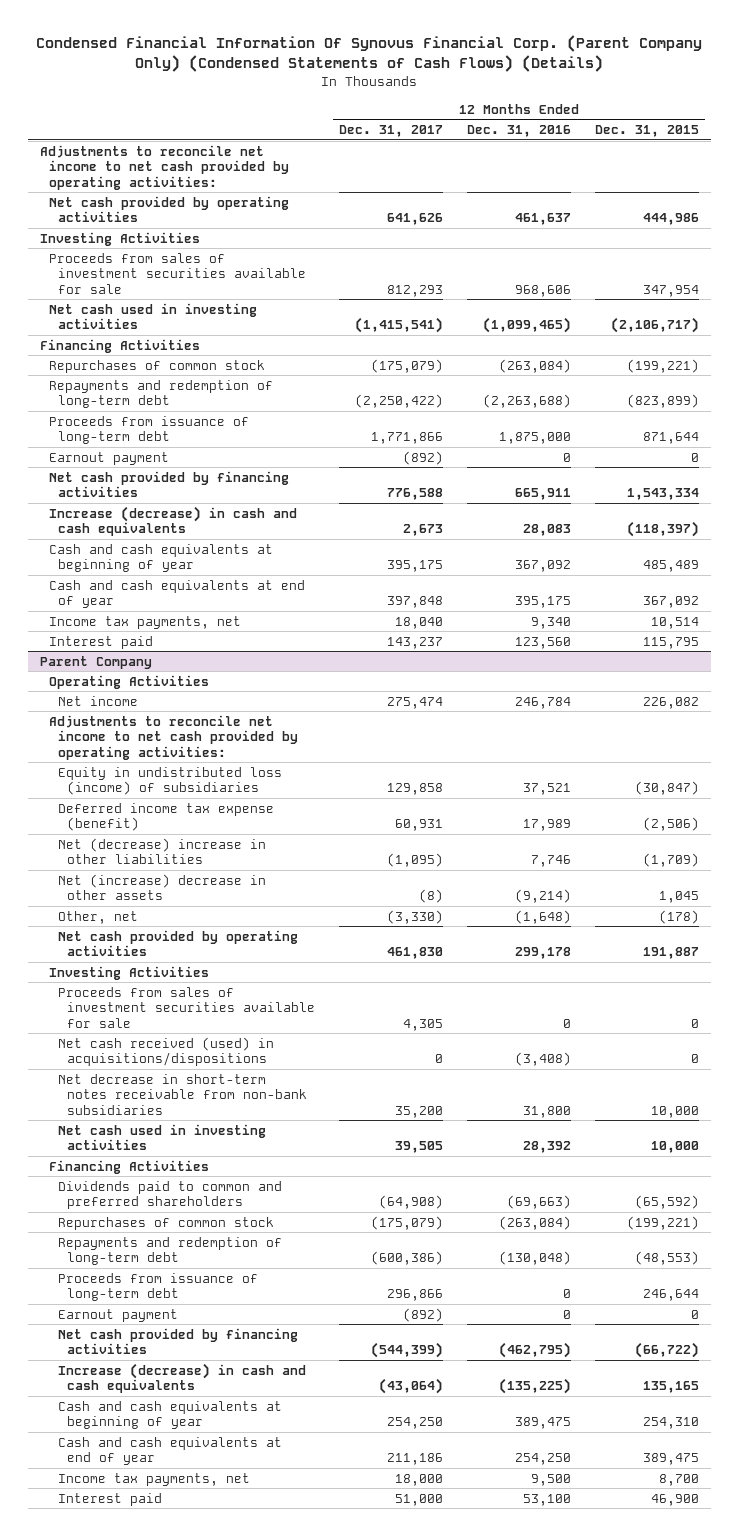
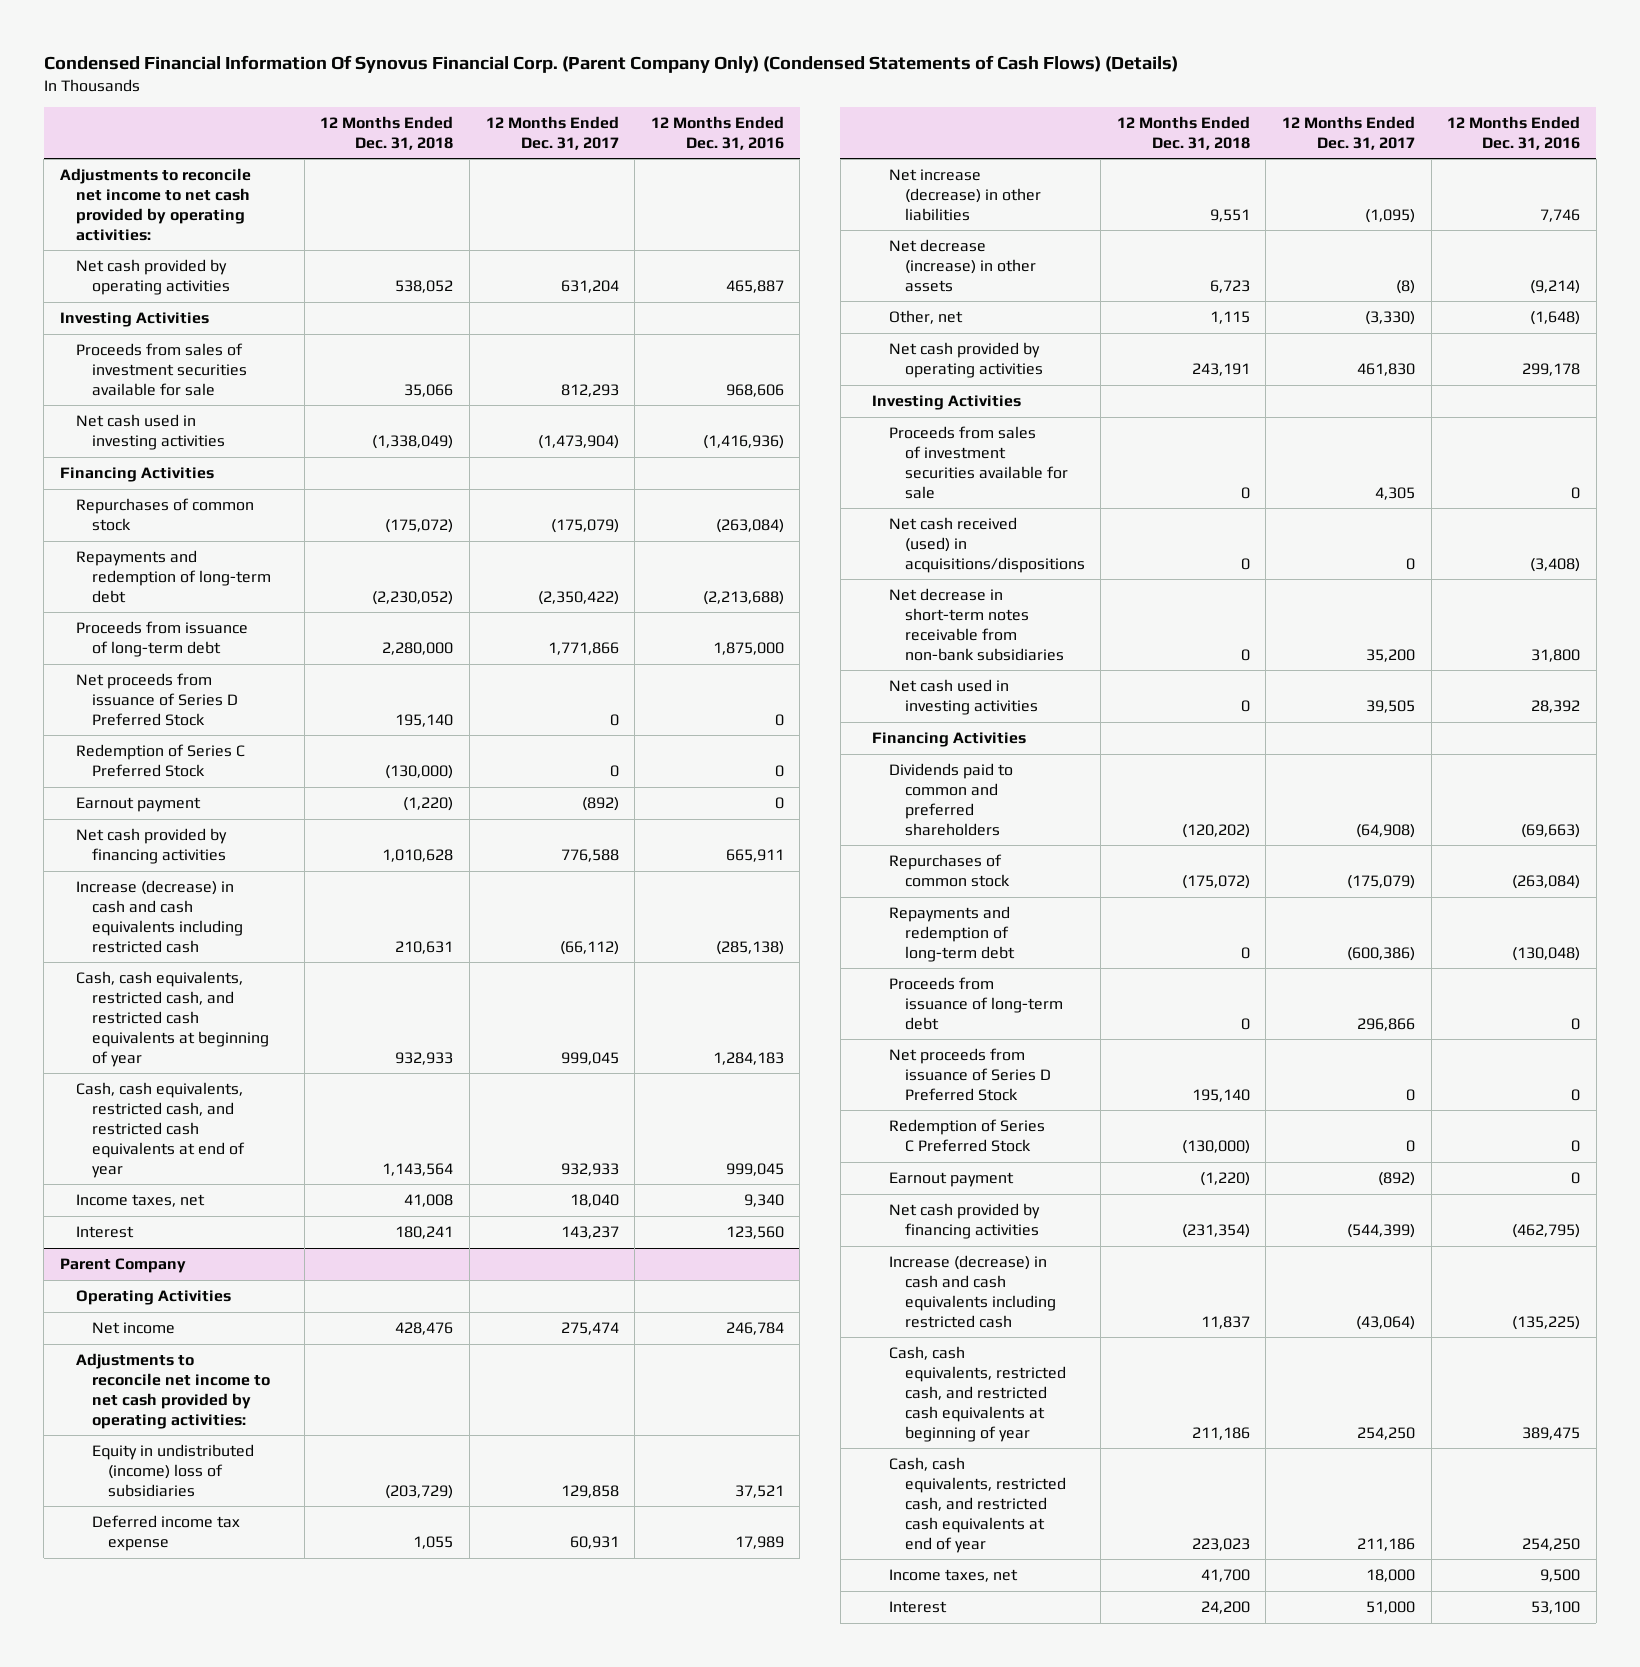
- | 12 Months Ended Dec. 31, 2017 | 12 Months Ended Dec. 31, 2016 | 12 Months Ended Dec. 31, 2015
+ | 12 Months Ended Dec. 31, 2018 | 12 Months Ended Dec. 31, 2017 | 12 Months Ended Dec. 31, 2016
- Net cash provided by operating activities | 641,626 | 461,637 | 444,986
+ Net cash provided by operating activities | 538,052 | 631,204 | 465,887
- Net cash used in investing activities | (1,415,541) | (1,099,465) | (2,106,717)
+ Net cash used in investing activities | (1,338,049) | (1,473,904) | (1,416,936)
- Repayments and redemption of long-term debt | (2,250,422) | (2,263,688) | (823,899)
+ Repayments and redemption of long-term debt | (2,230,052) | (2,350,422) | (2,213,688)
+ Net proceeds from issuance of Series D Preferred Stock | 195,140 | 0 | 0
+ Redemption of Series C Preferred Stock | (130,000) | 0 | 0
- Increase (decrease) in cash and cash equivalents | 2,673 | 28,083 | (118,397)
- Cash and cash equivalents at beginning of year | 395,175 | 367,092 | 485,489
- Cash and cash equivalents at end of year | 397,848 | 395,175 | 367,092
- Income tax payments, net | 18,040 | 9,340 | 10,514
- Interest paid | 143,237 | 123,560 | 115,795
+ Increase (decrease) in cash and cash equivalents including restricted cash | 210,631 | (66,112) | (285,138)
+ Cash, cash equivalents, restricted cash, and restricted cash equivalents at beginning of year | 932,933 | 999,045 | 1,284,183
+ Cash, cash equivalents, restricted cash, and restricted cash equivalents at end of year | 1,143,564 | 932,933 | 999,045
+ Income taxes, net | 41,008 | 18,040 | 9,340
+ Interest | 180,241 | 143,237 | 123,560
@ Parent Company
- Equity in undistributed loss (income) of subsidiaries | 129,858 | 37,521 | (30,847)
- Deferred income tax expense (benefit) | 60,931 | 17,989 | (2,506)
- Net (decrease) increase in other liabilities | (1,095) | 7,746 | (1,709)
- Net (increase) decrease in other assets | (8) | (9,214) | 1,045
+ Equity in undistributed (income) loss of subsidiaries | (203,729) | 129,858 | 37,521
+ Deferred income tax expense | 1,055 | 60,931 | 17,989
+ Net increase (decrease) in other liabilities | 9,551 | (1,095) | 7,746
+ Net decrease (increase) in other assets | 6,723 | (8) | (9,214)
+ Net proceeds from issuance of Series D Preferred Stock | 195,140 | 0 | 0
+ Redemption of Series C Preferred Stock | (130,000) | 0 | 0
- Increase (decrease) in cash and cash equivalents | (43,064) | (135,225) | 135,165
- Cash and cash equivalents at beginning of year | 254,250 | 389,475 | 254,310
- Cash and cash equivalents at end of year | 211,186 | 254,250 | 389,475
- Income tax payments, net | 18,000 | 9,500 | 8,700
- Interest paid | 51,000 | 53,100 | 46,900
+ Increase (decrease) in cash and cash equivalents including restricted cash | 11,837 | (43,064) | (135,225)
+ Cash, cash equivalents, restricted cash, and restricted cash equivalents at beginning of year | 211,186 | 254,250 | 389,475
+ Cash, cash equivalents, restricted cash, and restricted cash equivalents at end of year | 223,023 | 211,186 | 254,250
+ Income taxes, net | 41,700 | 18,000 | 9,500
+ Interest | 24,200 | 51,000 | 53,100

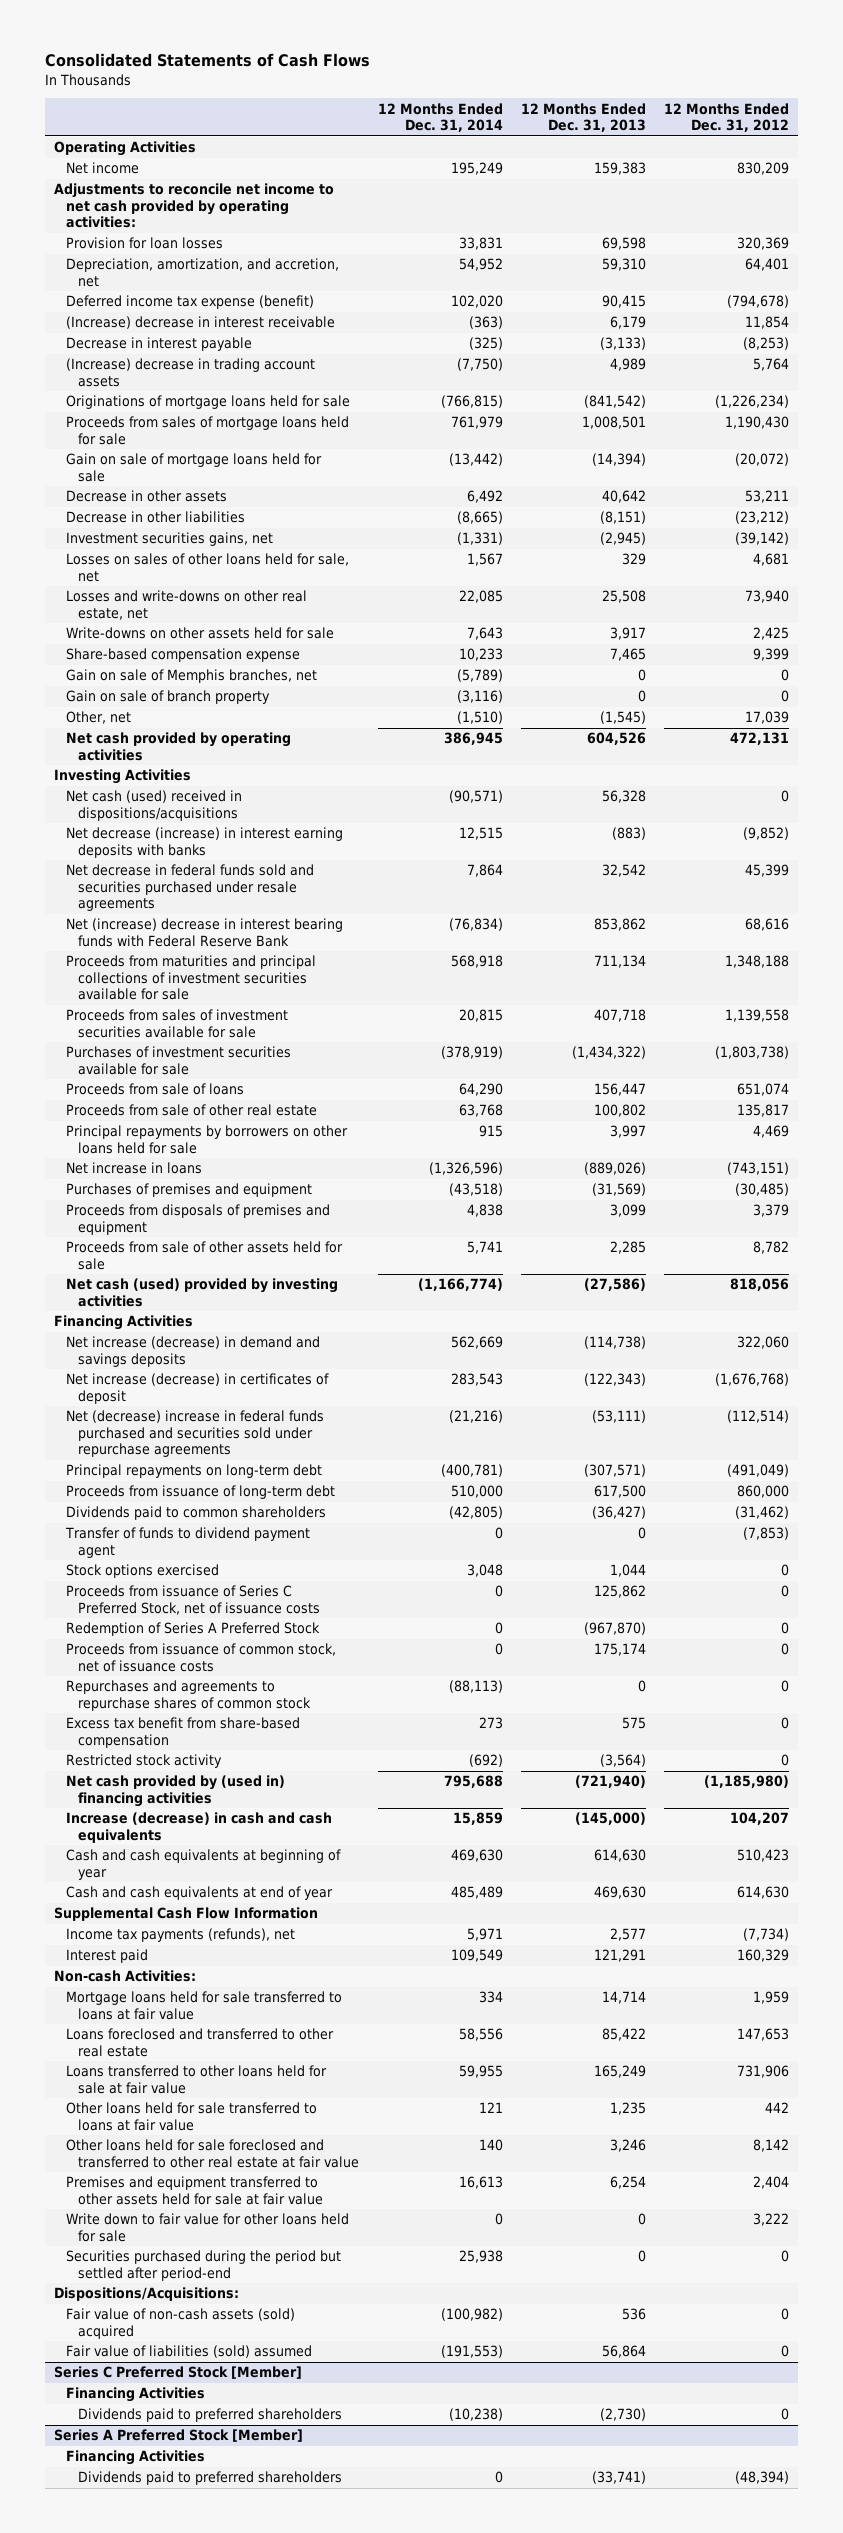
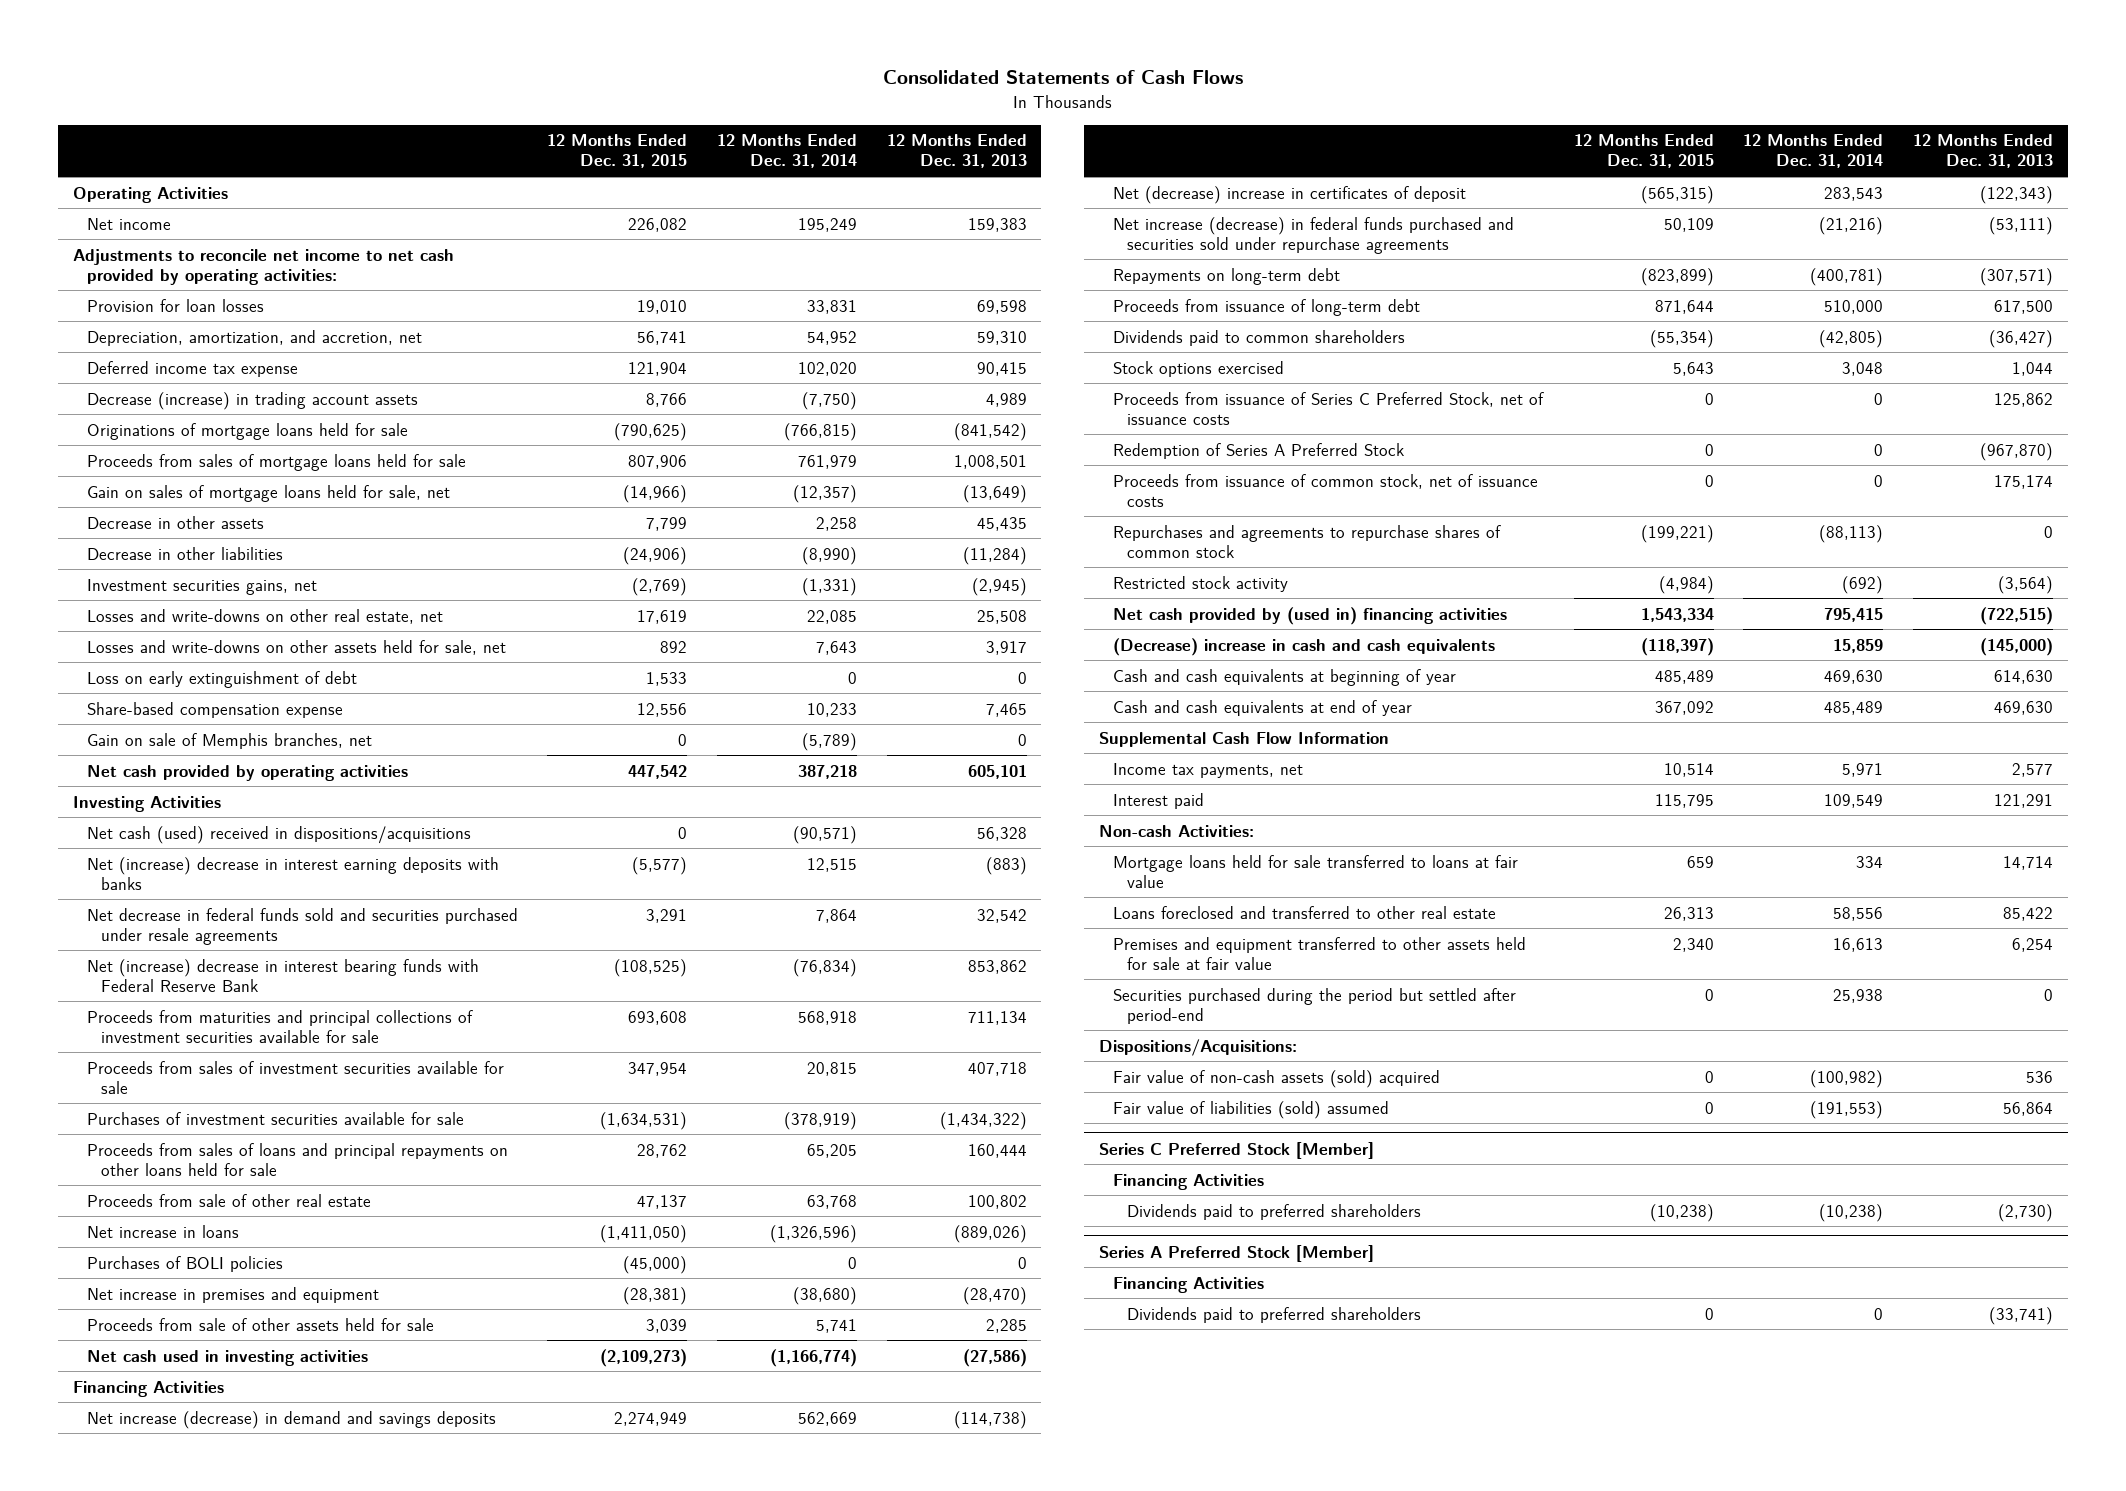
- | 12 Months Ended Dec. 31, 2014 | 12 Months Ended Dec. 31, 2013 | 12 Months Ended Dec. 31, 2012
+ | 12 Months Ended Dec. 31, 2015 | 12 Months Ended Dec. 31, 2014 | 12 Months Ended Dec. 31, 2013
- Deferred income tax expense (benefit) | 102,020 | 90,415 | (794,678)
- (Increase) decrease in interest receivable | (363) | 6,179 | 11,854
- Decrease in interest payable | (325) | (3,133) | (8,253)
- (Increase) decrease in trading account assets | (7,750) | 4,989 | 5,764
+ Deferred income tax expense | 121,904 | 102,020 | 90,415
+ Decrease (increase) in trading account assets | 8,766 | (7,750) | 4,989
- Gain on sale of mortgage loans held for sale | (13,442) | (14,394) | (20,072)
- Decrease in other assets | 6,492 | 40,642 | 53,211
- Decrease in other liabilities | (8,665) | (8,151) | (23,212)
+ Gain on sales of mortgage loans held for sale, net | (14,966) | (12,357) | (13,649)
+ Decrease in other assets | 7,799 | 2,258 | 45,435
+ Decrease in other liabilities | (24,906) | (8,990) | (11,284)
- Losses on sales of other loans held for sale, net | 1,567 | 329 | 4,681
- Write-downs on other assets held for sale | 7,643 | 3,917 | 2,425
+ Losses and write-downs on other assets held for sale, net | 892 | 7,643 | 3,917
+ Loss on early extinguishment of debt | 1,533 | 0 | 0
- Gain on sale of branch property | (3,116) | 0 | 0
- Other, net | (1,510) | (1,545) | 17,039
- Net cash provided by operating activities | 386,945 | 604,526 | 472,131
+ Net cash provided by operating activities | 447,542 | 387,218 | 605,101
- Net decrease (increase) in interest earning deposits with banks | 12,515 | (883) | (9,852)
+ Net (increase) decrease in interest earning deposits with banks | (5,577) | 12,515 | (883)
- Proceeds from sale of loans | 64,290 | 156,447 | 651,074
+ Proceeds from sales of loans and principal repayments on other loans held for sale | 28,762 | 65,205 | 160,444
- Principal repayments by borrowers on other loans held for sale | 915 | 3,997 | 4,469
- Purchases of premises and equipment | (43,518) | (31,569) | (30,485)
- Proceeds from disposals of premises and equipment | 4,838 | 3,099 | 3,379
+ Purchases of BOLI policies | (45,000) | 0 | 0
+ Net increase in premises and equipment | (28,381) | (38,680) | (28,470)
- Net cash (used) provided by investing activities | (1,166,774) | (27,586) | 818,056
+ Net cash used in investing activities | (2,109,273) | (1,166,774) | (27,586)
- Net increase (decrease) in certificates of deposit | 283,543 | (122,343) | (1,676,768)
- Net (decrease) increase in federal funds purchased and securities sold under repurchase agreements | (21,216) | (53,111) | (112,514)
- Principal repayments on long-term debt | (400,781) | (307,571) | (491,049)
+ Net (decrease) increase in certificates of deposit | (565,315) | 283,543 | (122,343)
+ Net increase (decrease) in federal funds purchased and securities sold under repurchase agreements | 50,109 | (21,216) | (53,111)
+ Repayments on long-term debt | (823,899) | (400,781) | (307,571)
- Transfer of funds to dividend payment agent | 0 | 0 | (7,853)
- Excess tax benefit from share-based compensation | 273 | 575 | 0
- Net cash provided by (used in) financing activities | 795,688 | (721,940) | (1,185,980)
- Increase (decrease) in cash and cash equivalents | 15,859 | (145,000) | 104,207
+ Net cash provided by (used in) financing activities | 1,543,334 | 795,415 | (722,515)
+ (Decrease) increase in cash and cash equivalents | (118,397) | 15,859 | (145,000)
- Income tax payments (refunds), net | 5,971 | 2,577 | (7,734)
+ Income tax payments, net | 10,514 | 5,971 | 2,577
- Loans transferred to other loans held for sale at fair value | 59,955 | 165,249 | 731,906
- Other loans held for sale transferred to loans at fair value | 121 | 1,235 | 442
- Other loans held for sale foreclosed and transferred to other real estate at fair value | 140 | 3,246 | 8,142
- Write down to fair value for other loans held for sale | 0 | 0 | 3,222

